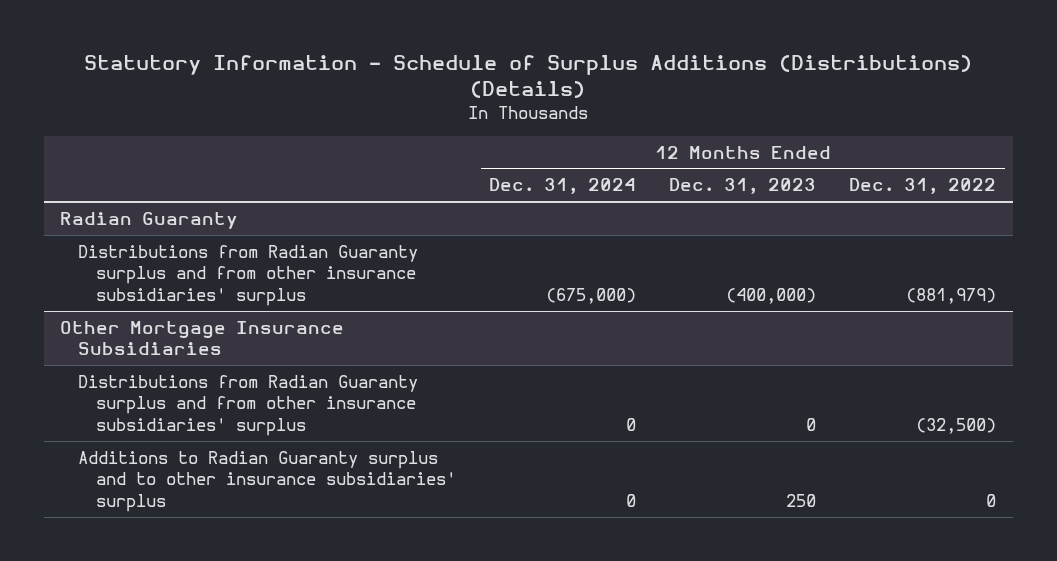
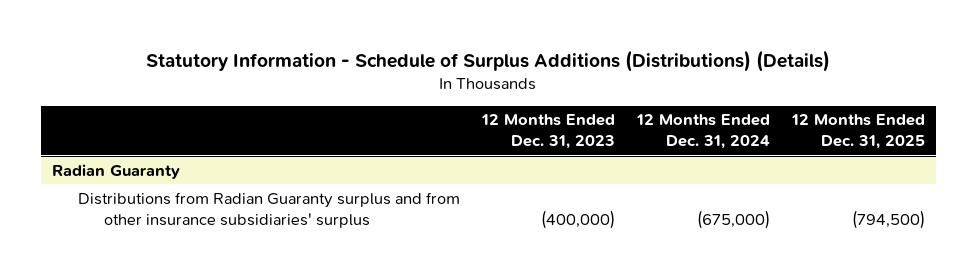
- | 12 Months Ended Dec. 31, 2024 | 12 Months Ended Dec. 31, 2023 | 12 Months Ended Dec. 31, 2022
+ | 12 Months Ended Dec. 31, 2023 | 12 Months Ended Dec. 31, 2024 | 12 Months Ended Dec. 31, 2025
- Other Mortgage Insurance Subsidiaries
- Distributions from Radian Guaranty surplus and from other insurance subsidiaries' surplus | 0 | 0 | (32,500)
- Additions to Radian Guaranty surplus and to other insurance subsidiaries' surplus | 0 | 250 | 0

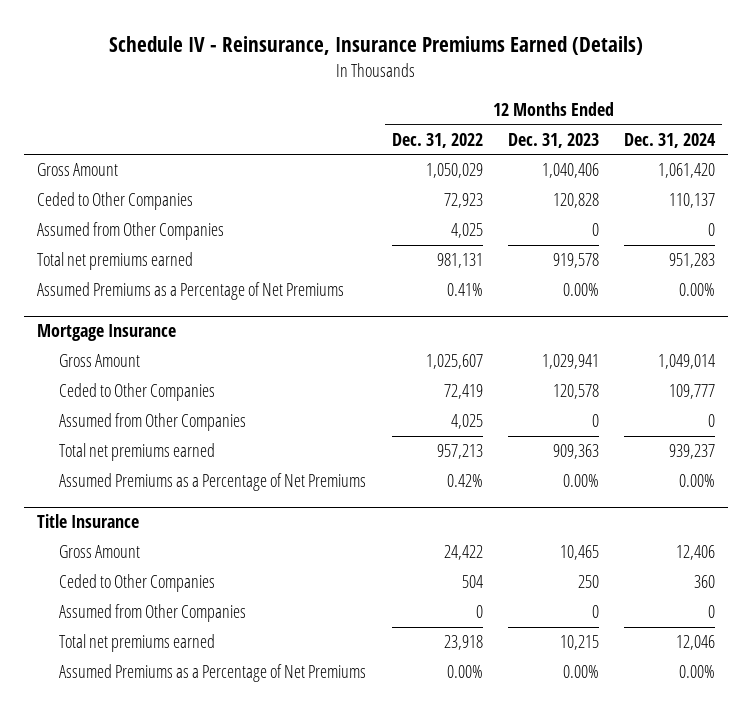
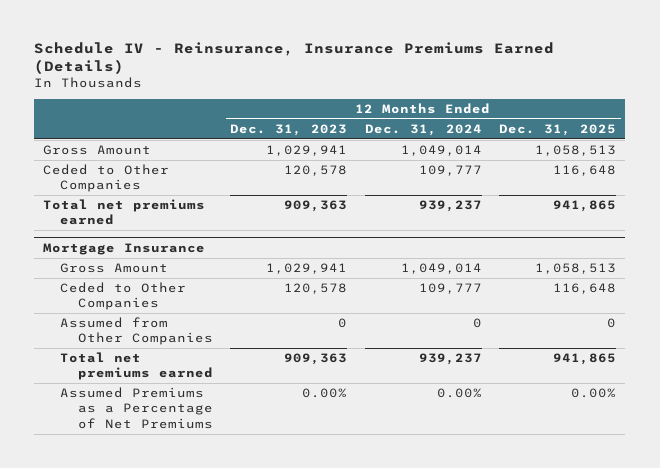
- | 12 Months Ended Dec. 31, 2022 | 12 Months Ended Dec. 31, 2023 | 12 Months Ended Dec. 31, 2024
+ | 12 Months Ended Dec. 31, 2023 | 12 Months Ended Dec. 31, 2024 | 12 Months Ended Dec. 31, 2025
- Gross Amount | 1,050,029 | 1,040,406 | 1,061,420
- Ceded to Other Companies | 72,923 | 120,828 | 110,137
- Assumed from Other Companies | 4,025 | 0 | 0
- Total net premiums earned | 981,131 | 919,578 | 951,283
- Assumed Premiums as a Percentage of Net Premiums | 0.41% | 0.00% | 0.00%
+ Gross Amount | 1,029,941 | 1,049,014 | 1,058,513
+ Ceded to Other Companies | 120,578 | 109,777 | 116,648
+ Total net premiums earned | 909,363 | 939,237 | 941,865
- Title Insurance
- Gross Amount | 24,422 | 10,465 | 12,406
- Ceded to Other Companies | 504 | 250 | 360
- Assumed from Other Companies | 0 | 0 | 0
- Total net premiums earned | 23,918 | 10,215 | 12,046
- Assumed Premiums as a Percentage of Net Premiums | 0.00% | 0.00% | 0.00%

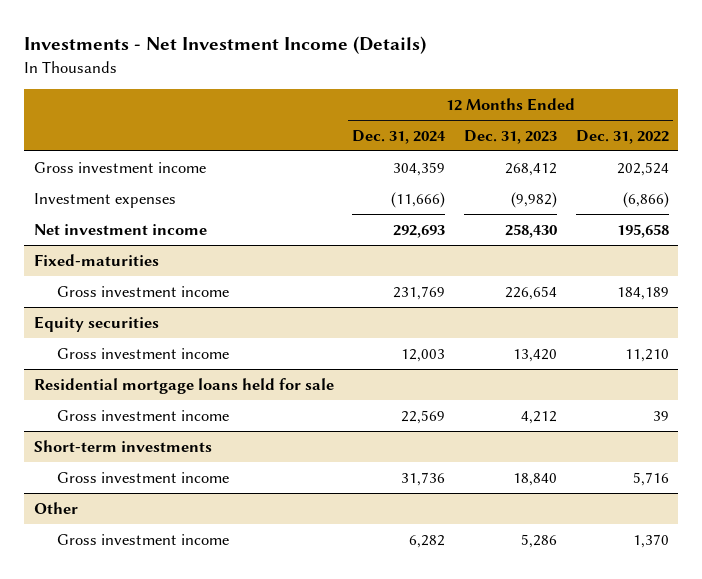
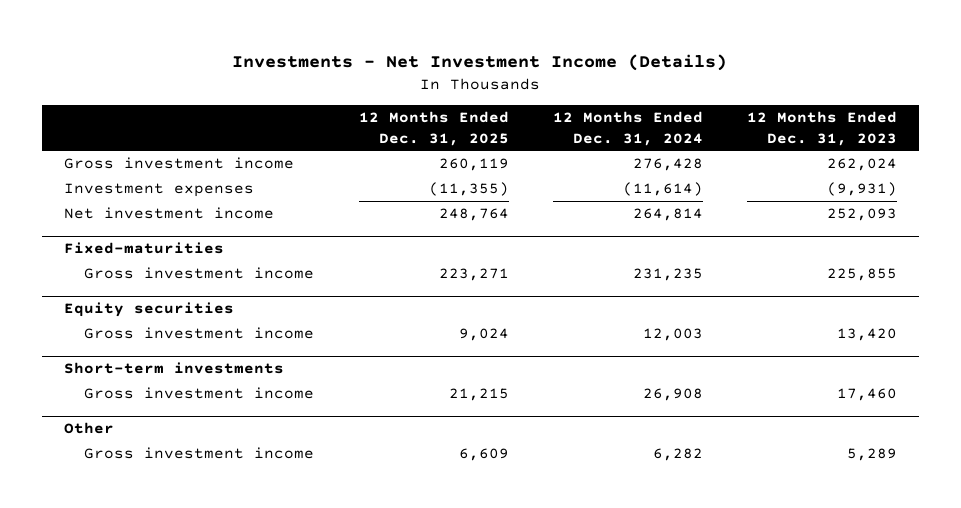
- | 12 Months Ended Dec. 31, 2024 | 12 Months Ended Dec. 31, 2023 | 12 Months Ended Dec. 31, 2022
+ | 12 Months Ended Dec. 31, 2025 | 12 Months Ended Dec. 31, 2024 | 12 Months Ended Dec. 31, 2023
- Gross investment income | 304,359 | 268,412 | 202,524
- Investment expenses | (11,666) | (9,982) | (6,866)
- Net investment income | 292,693 | 258,430 | 195,658
+ Gross investment income | 260,119 | 276,428 | 262,024
+ Investment expenses | (11,355) | (11,614) | (9,931)
+ Net investment income | 248,764 | 264,814 | 252,093
@ Fixed-maturities
- Gross investment income | 231,769 | 226,654 | 184,189
+ Gross investment income | 223,271 | 231,235 | 225,855
- Residential mortgage loans held for sale
- Gross investment income | 22,569 | 4,212 | 39
@ Short-term investments
- Gross investment income | 31,736 | 18,840 | 5,716
+ Gross investment income | 21,215 | 26,908 | 17,460
@ Other
- Gross investment income | 6,282 | 5,286 | 1,370
+ Gross investment income | 6,609 | 6,282 | 5,289

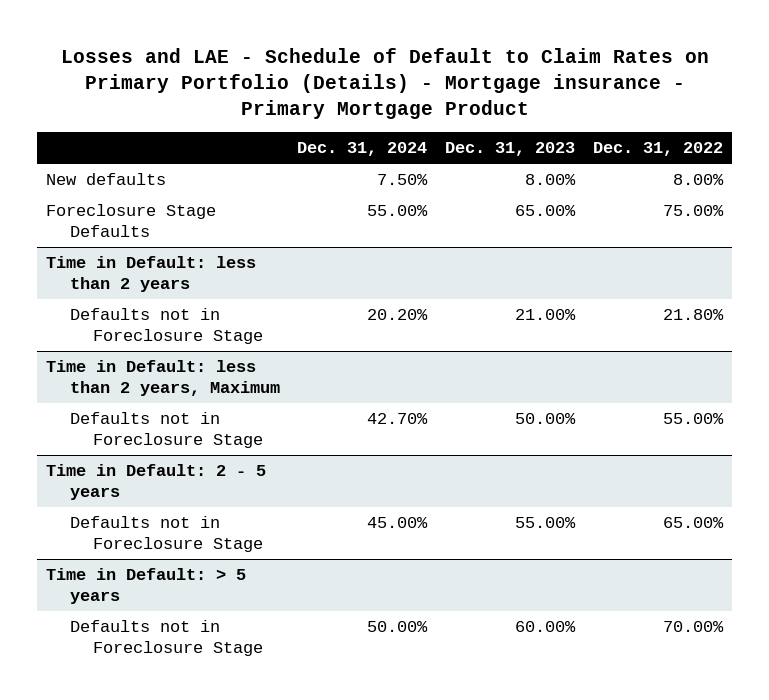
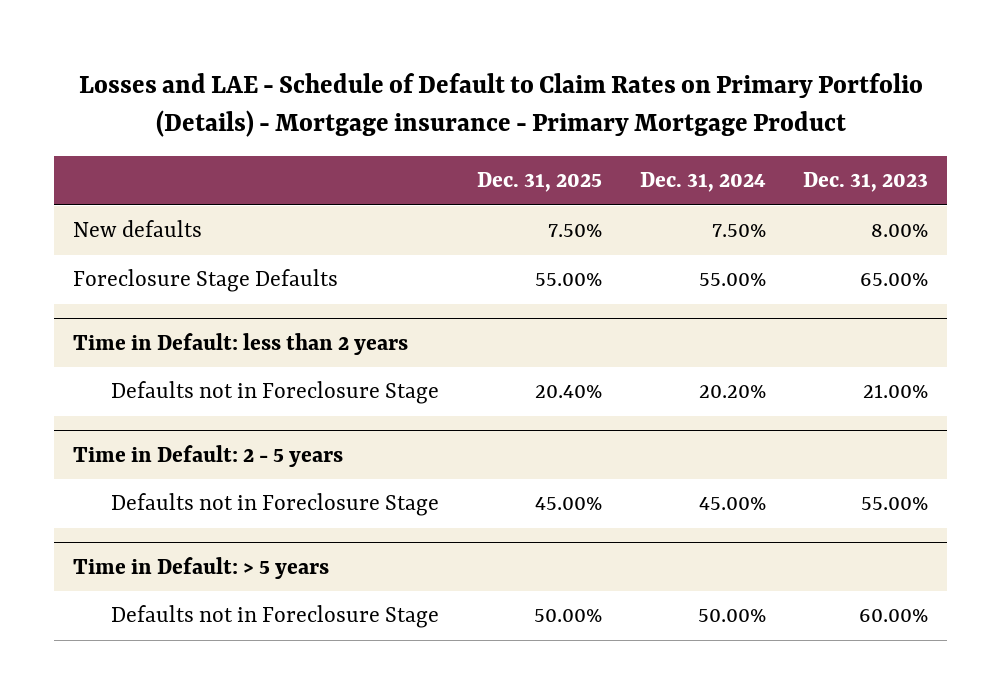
- | Dec. 31, 2024 | Dec. 31, 2023 | Dec. 31, 2022
+ | Dec. 31, 2025 | Dec. 31, 2024 | Dec. 31, 2023
- Time in Default: less than 2 years, Maximum
- Defaults not in Foreclosure Stage | 42.70% | 50.00% | 55.00%

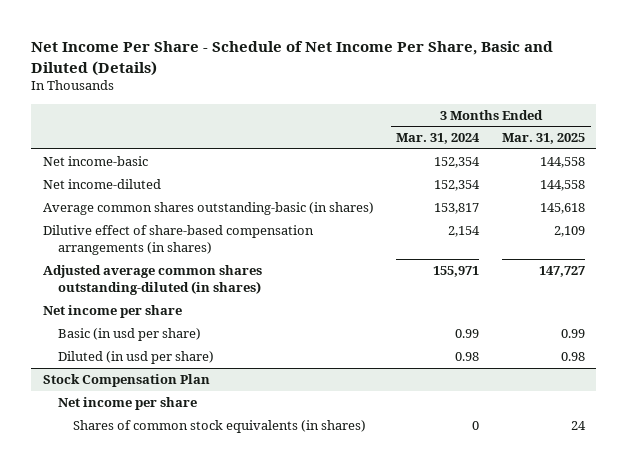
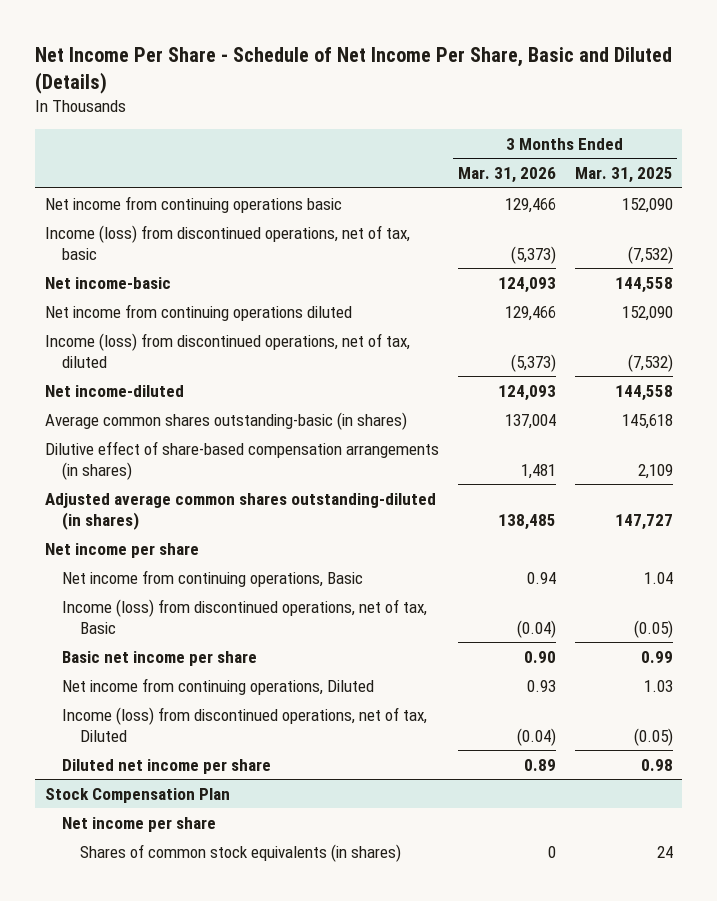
- | 3 Months Ended Mar. 31, 2024 | 3 Months Ended Mar. 31, 2025
+ | 3 Months Ended Mar. 31, 2026 | 3 Months Ended Mar. 31, 2025
+ Net income from continuing operations basic | 129,466 | 152,090
+ Income (loss) from discontinued operations, net of tax, basic | (5,373) | (7,532)
+ Net income from continuing operations diluted | 129,466 | 152,090
+ Income (loss) from discontinued operations, net of tax, diluted | (5,373) | (7,532)
- Basic (in usd per share) | 0.99 | 0.99
- Diluted (in usd per share) | 0.98 | 0.98
+ Net income from continuing operations, Basic | 0.94 | 1.04
+ Income (loss) from discontinued operations, net of tax, Basic | (0.04) | (0.05)
+ Basic net income per share | 0.90 | 0.99
+ Net income from continuing operations, Diluted | 0.93 | 1.03
+ Income (loss) from discontinued operations, net of tax, Diluted | (0.04) | (0.05)
+ Diluted net income per share | 0.89 | 0.98

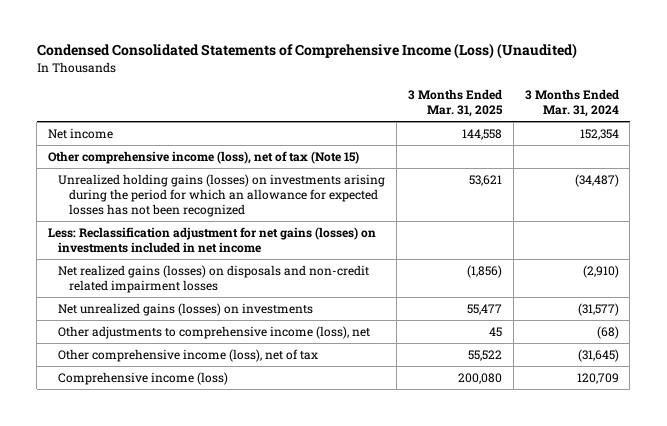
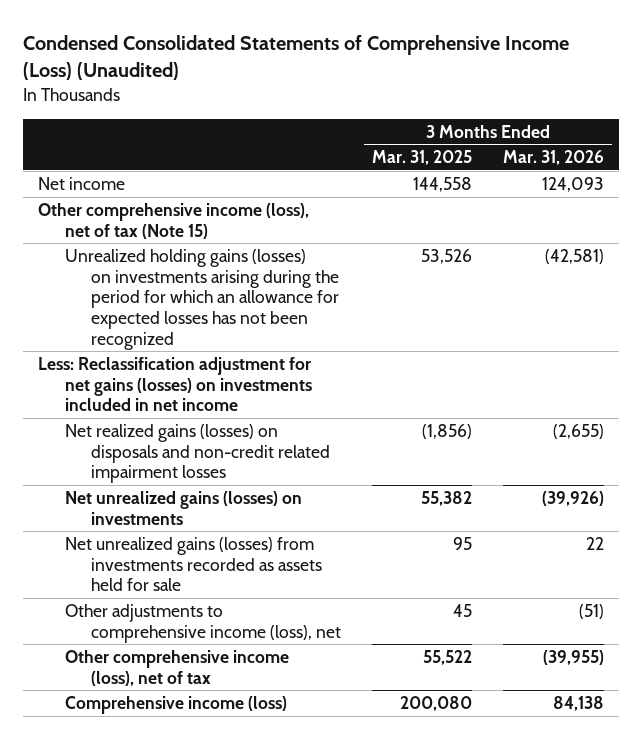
- | 3 Months Ended Mar. 31, 2025 | 3 Months Ended Mar. 31, 2024
+ | 3 Months Ended Mar. 31, 2025 | 3 Months Ended Mar. 31, 2026
- Unrealized holding gains (losses) on investments arising during the period for which an allowance for expected losses has not been recognized | 53,621 | (34,487)
+ Unrealized holding gains (losses) on investments arising during the period for which an allowance for expected losses has not been recognized | 53,526 | (42,581)
- Net unrealized gains (losses) on investments | 55,477 | (31,577)
+ Net unrealized gains (losses) on investments | 55,382 | (39,926)
+ Net unrealized gains (losses) from investments recorded as assets held for sale | 95 | 22

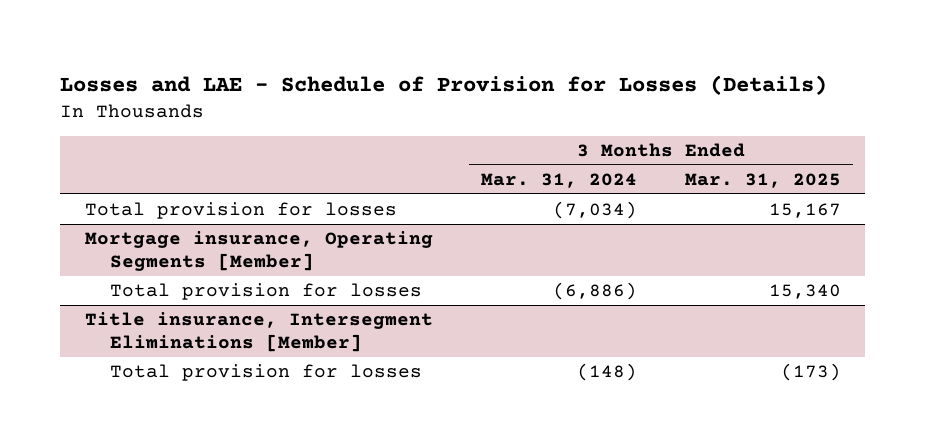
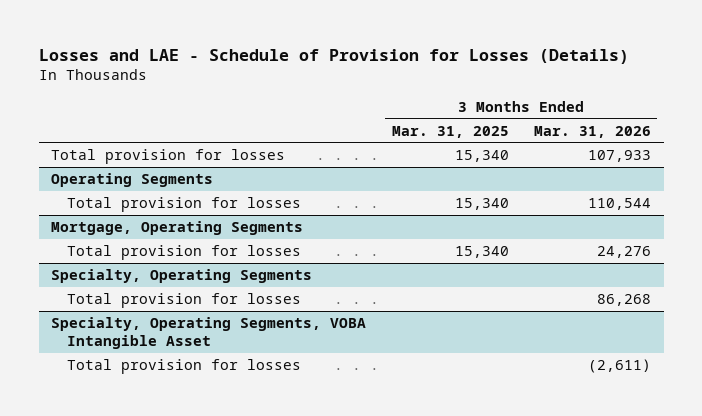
- | 3 Months Ended Mar. 31, 2024 | 3 Months Ended Mar. 31, 2025
+ | 3 Months Ended Mar. 31, 2025 | 3 Months Ended Mar. 31, 2026
- Total provision for losses | (7,034) | 15,167
- Mortgage insurance, Operating Segments [Member]
- Title insurance, Intersegment Eliminations [Member]
- Total provision for losses | (148) | (173)
+ Operating Segments
+ Total provision for losses | 15,340 | 110,544
+ Mortgage, Operating Segments
+ Total provision for losses | 15,340 | 24,276
+ Specialty, Operating Segments
+ Total provision for losses | | 86,268
+ Specialty, Operating Segments, VOBA Intangible Asset
+ Total provision for losses | | (2,611)

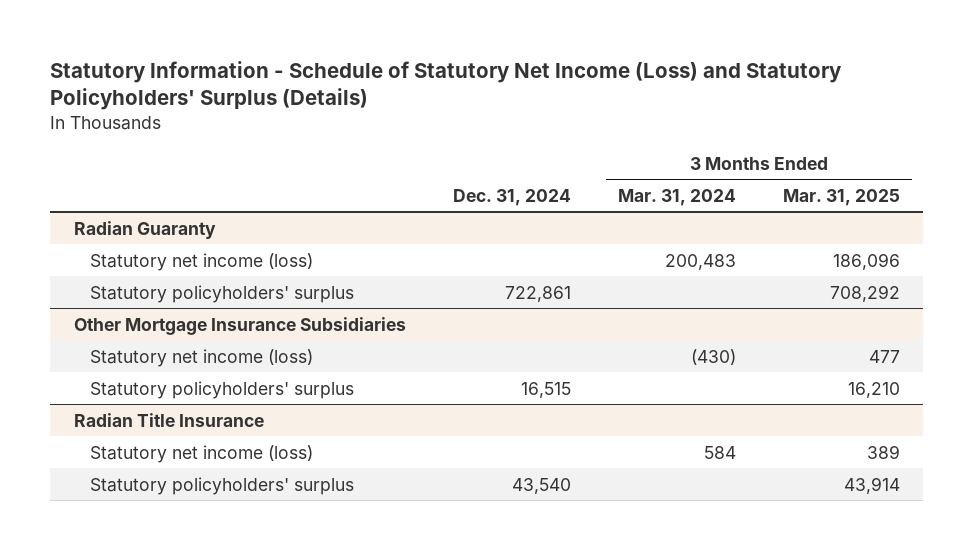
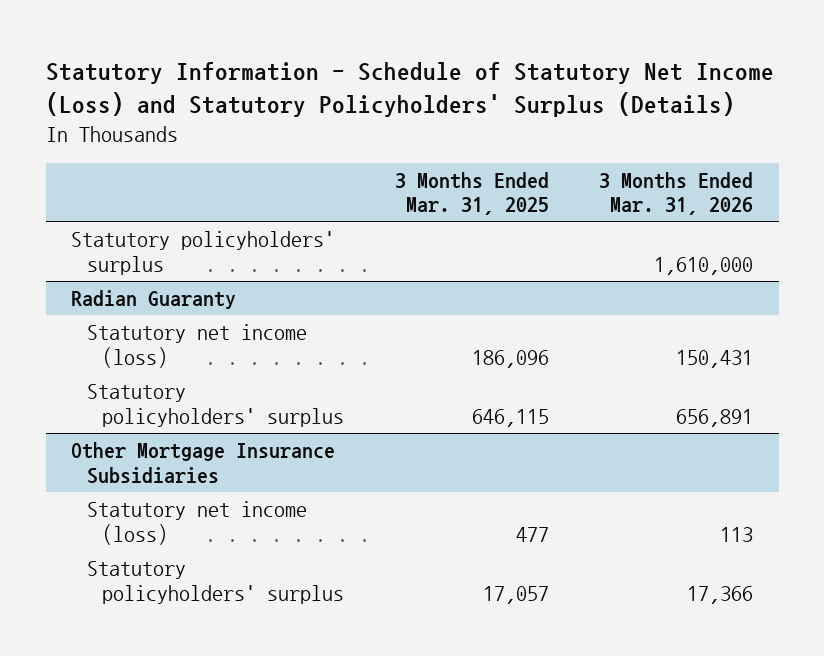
- | Dec. 31, 2024 | 3 Months Ended Mar. 31, 2024 | 3 Months Ended Mar. 31, 2025
+ | 3 Months Ended Mar. 31, 2025 | 3 Months Ended Mar. 31, 2026
+ Statutory policyholders' surplus | | 1,610,000
@ Radian Guaranty
- Statutory policyholders' surplus | 722,861 | | 708,292
+ Statutory policyholders' surplus | 646,115 | 656,891
@ Other Mortgage Insurance Subsidiaries
- Statutory policyholders' surplus | 16,515 | | 16,210
- Radian Title Insurance
- Statutory net income (loss) | | 584 | 389
- Statutory policyholders' surplus | 43,540 | | 43,914
@ Other Mortgage Insurance Subsidiaries
+ Statutory policyholders' surplus | 17,057 | 17,366

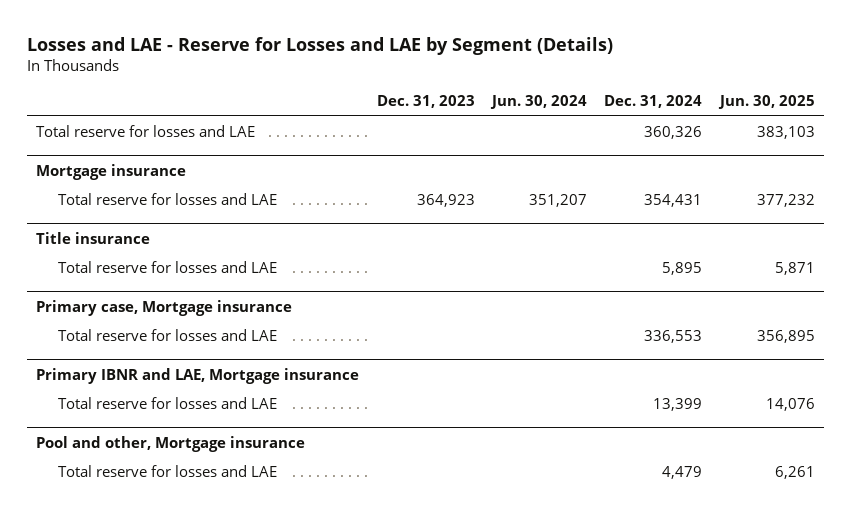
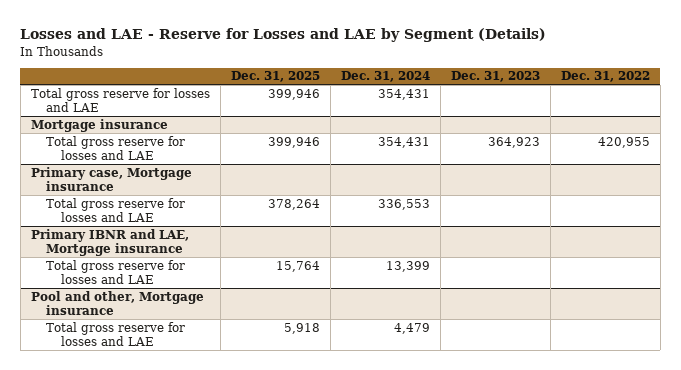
- | Dec. 31, 2023 | Jun. 30, 2024 | Dec. 31, 2024 | Jun. 30, 2025
+ | Dec. 31, 2025 | Dec. 31, 2024 | Dec. 31, 2023 | Dec. 31, 2022
- Total reserve for losses and LAE | | | 360,326 | 383,103
+ Total gross reserve for losses and LAE | 399,946 | 354,431 | |
@ Mortgage insurance
- Total reserve for losses and LAE | 364,923 | 351,207 | 354,431 | 377,232
- Title insurance
- Total reserve for losses and LAE | | | 5,895 | 5,871
@ Mortgage insurance
+ Total gross reserve for losses and LAE | 399,946 | 354,431 | 364,923 | 420,955
@ Primary case, Mortgage insurance
- Total reserve for losses and LAE | | | 336,553 | 356,895
+ Total gross reserve for losses and LAE | 378,264 | 336,553 | |
@ Primary IBNR and LAE, Mortgage insurance
- Total reserve for losses and LAE | | | 13,399 | 14,076
+ Total gross reserve for losses and LAE | 15,764 | 13,399 | |
@ Pool and other, Mortgage insurance
- Total reserve for losses and LAE | | | 4,479 | 6,261
+ Total gross reserve for losses and LAE | 5,918 | 4,479 | |

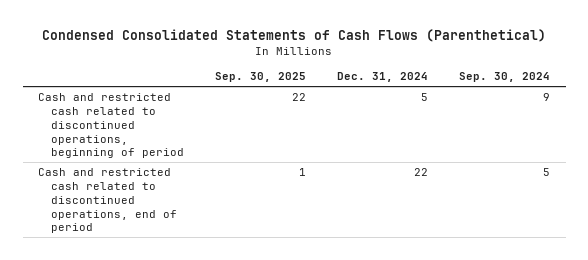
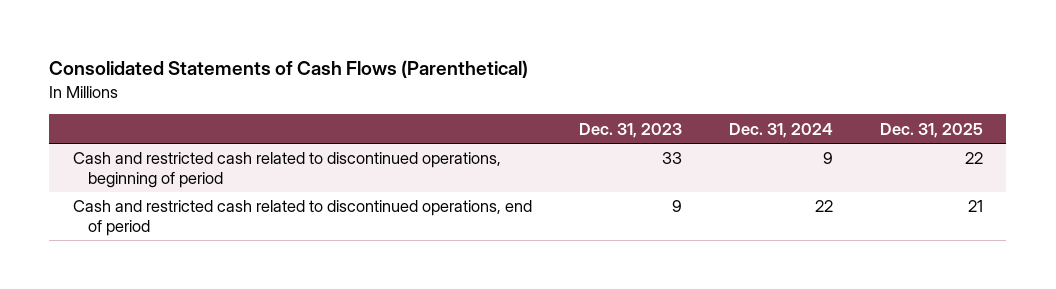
- Condensed Consolidated Statements of Cash Flows (Parenthetical)
+ Consolidated Statements of Cash Flows (Parenthetical)
- | Sep. 30, 2025 | Dec. 31, 2024 | Sep. 30, 2024
+ | Dec. 31, 2023 | Dec. 31, 2024 | Dec. 31, 2025
- Cash and restricted cash related to discontinued operations, beginning of period | 22 | 5 | 9
+ Cash and restricted cash related to discontinued operations, beginning of period | 33 | 9 | 22

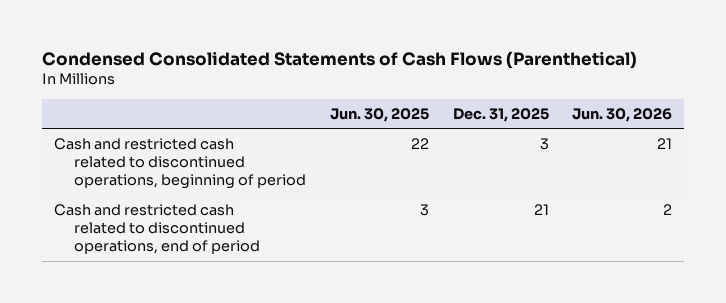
- Consolidated Statements of Cash Flows (Parenthetical)
+ Condensed Consolidated Statements of Cash Flows (Parenthetical)
- | Dec. 31, 2023 | Dec. 31, 2024 | Dec. 31, 2025
+ | Jun. 30, 2025 | Dec. 31, 2025 | Jun. 30, 2026
- Cash and restricted cash related to discontinued operations, beginning of period | 33 | 9 | 22
+ Cash and restricted cash related to discontinued operations, beginning of period | 22 | 3 | 21

